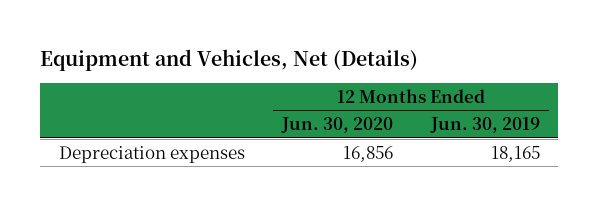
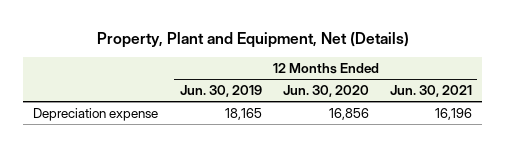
- Equipment and Vehicles, Net (Details)
+ Property, Plant and Equipment, Net (Details)
- | 12 Months Ended Jun. 30, 2020 | 12 Months Ended Jun. 30, 2019
+ | 12 Months Ended Jun. 30, 2019 | 12 Months Ended Jun. 30, 2020 | 12 Months Ended Jun. 30, 2021
- Depreciation expenses | 16,856 | 18,165
+ Depreciation expense | 18,165 | 16,856 | 16,196

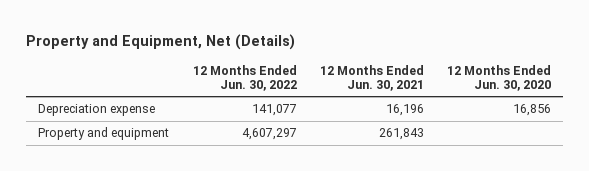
- Property, Plant and Equipment, Net (Details)
+ Property and Equipment, Net (Details)
- | 12 Months Ended Jun. 30, 2019 | 12 Months Ended Jun. 30, 2020 | 12 Months Ended Jun. 30, 2021
+ | 12 Months Ended Jun. 30, 2022 | 12 Months Ended Jun. 30, 2021 | 12 Months Ended Jun. 30, 2020
+ Property and equipment | 4,607,297 | 261,843 |

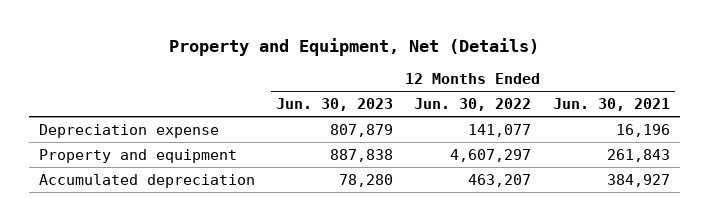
- | 12 Months Ended Jun. 30, 2022 | 12 Months Ended Jun. 30, 2021 | 12 Months Ended Jun. 30, 2020
+ | 12 Months Ended Jun. 30, 2023 | 12 Months Ended Jun. 30, 2022 | 12 Months Ended Jun. 30, 2021
+ Accumulated depreciation | 78,280 | 463,207 | 384,927

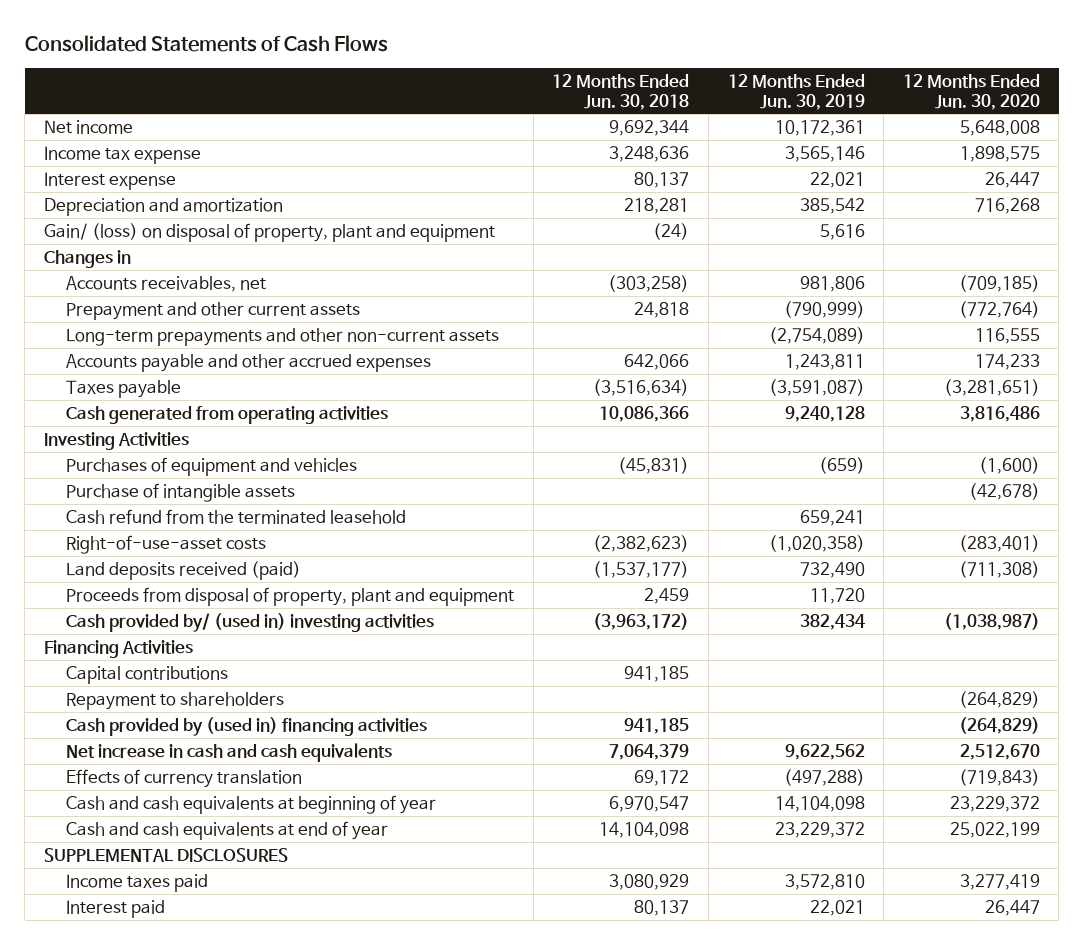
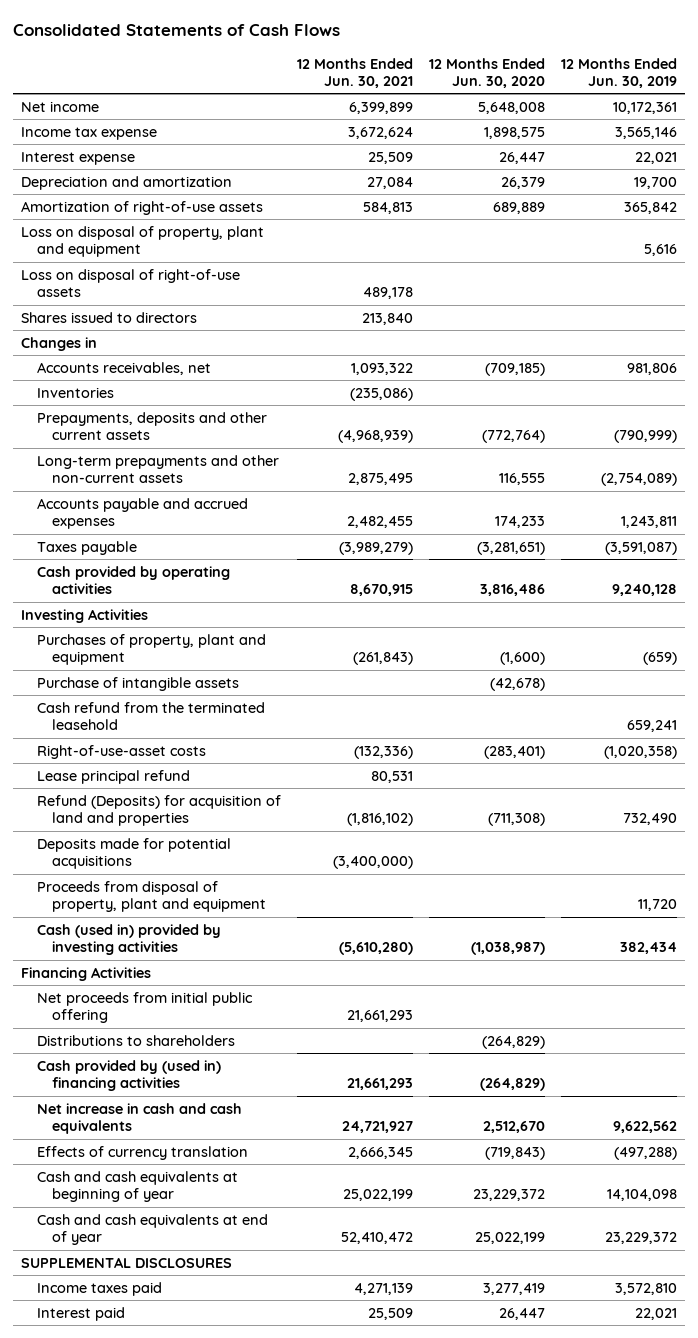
- | 12 Months Ended Jun. 30, 2018 | 12 Months Ended Jun. 30, 2019 | 12 Months Ended Jun. 30, 2020
+ | 12 Months Ended Jun. 30, 2021 | 12 Months Ended Jun. 30, 2020 | 12 Months Ended Jun. 30, 2019
- Depreciation and amortization | 218,281 | 385,542 | 716,268
- Gain/ (loss) on disposal of property, plant and equipment | (24) | 5,616 |
+ Depreciation and amortization | 27,084 | 26,379 | 19,700
+ Amortization of right-of-use assets | 584,813 | 689,889 | 365,842
+ Loss on disposal of property, plant and equipment | | | 5,616
+ Loss on disposal of right-of-use assets | 489,178 | |
+ Shares issued to directors | 213,840 | |
- Prepayment and other current assets | 24,818 | (790,999) | (772,764)
+ Inventories | (235,086) | |
+ Prepayments, deposits and other current assets | (4,968,939) | (772,764) | (790,999)
- Accounts payable and other accrued expenses | 642,066 | 1,243,811 | 174,233
+ Accounts payable and accrued expenses | 2,482,455 | 174,233 | 1,243,811
- Cash generated from operating activities | 10,086,366 | 9,240,128 | 3,816,486
+ Cash provided by operating activities | 8,670,915 | 3,816,486 | 9,240,128
- Purchases of equipment and vehicles | (45,831) | (659) | (1,600)
+ Purchases of property, plant and equipment | (261,843) | (1,600) | (659)
- Land deposits received (paid) | (1,537,177) | 732,490 | (711,308)
+ Lease principal refund | 80,531 | |
+ Refund (Deposits) for acquisition of land and properties | (1,816,102) | (711,308) | 732,490
+ Deposits made for potential acquisitions | (3,400,000) | |
- Cash provided by/ (used in) investing activities | (3,963,172) | 382,434 | (1,038,987)
+ Cash (used in) provided by investing activities | (5,610,280) | (1,038,987) | 382,434
- Capital contributions | 941,185 | |
- Repayment to shareholders | | | (264,829)
+ Net proceeds from initial public offering | 21,661,293 | |
+ Distributions to shareholders | | (264,829) |

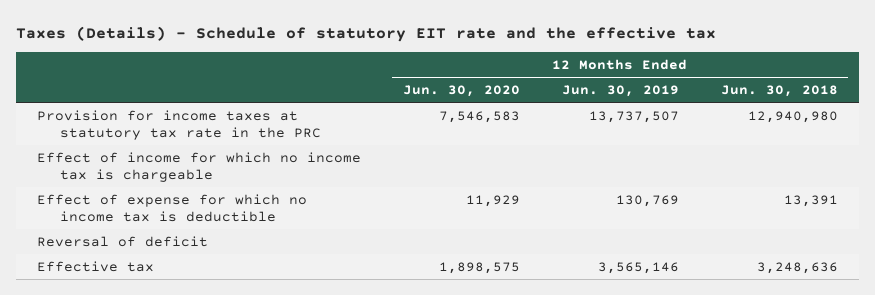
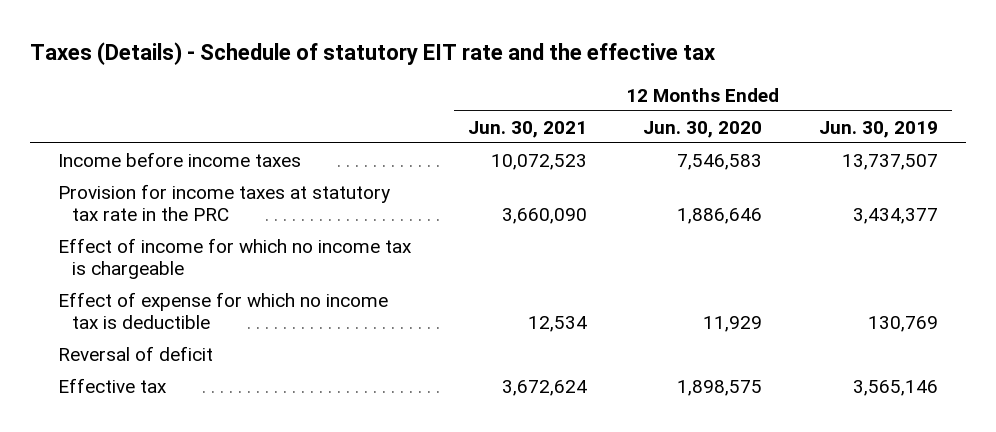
- | 12 Months Ended Jun. 30, 2020 | 12 Months Ended Jun. 30, 2019 | 12 Months Ended Jun. 30, 2018
+ | 12 Months Ended Jun. 30, 2021 | 12 Months Ended Jun. 30, 2020 | 12 Months Ended Jun. 30, 2019
- Provision for income taxes at statutory tax rate in the PRC | 7,546,583 | 13,737,507 | 12,940,980
+ Income before income taxes | 10,072,523 | 7,546,583 | 13,737,507
+ Provision for income taxes at statutory tax rate in the PRC | 3,660,090 | 1,886,646 | 3,434,377

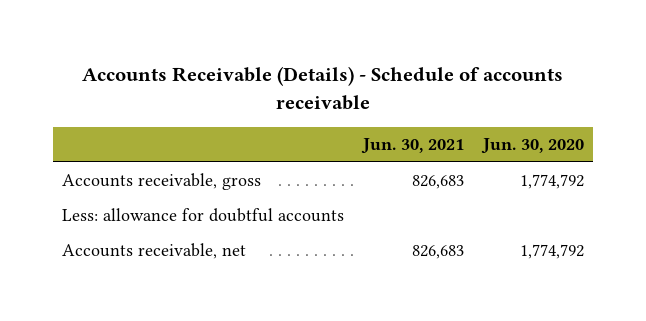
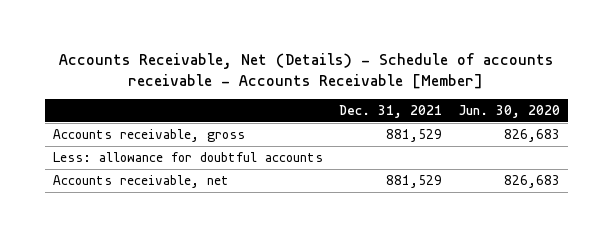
- Accounts Receivable (Details) - Schedule of accounts receivable
+ Accounts Receivable, Net (Details) - Schedule of accounts receivable - Accounts Receivable [Member]
- | Jun. 30, 2021 | Jun. 30, 2020
+ | Dec. 31, 2021 | Jun. 30, 2020
- Accounts receivable, gross | 826,683 | 1,774,792
+ Accounts receivable, gross | 881,529 | 826,683
- Accounts receivable, net | 826,683 | 1,774,792
+ Accounts receivable, net | 881,529 | 826,683

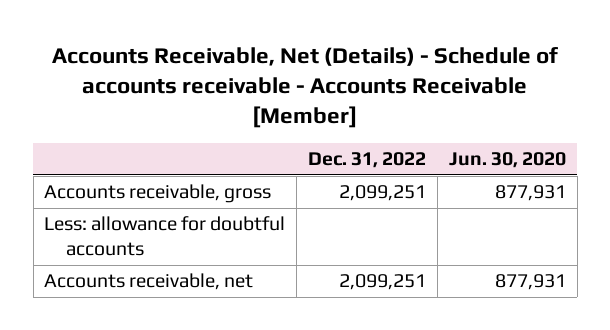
- | Dec. 31, 2021 | Jun. 30, 2020
+ | Dec. 31, 2022 | Jun. 30, 2020
- Accounts receivable, gross | 881,529 | 826,683
+ Accounts receivable, gross | 2,099,251 | 877,931
- Accounts receivable, net | 881,529 | 826,683
+ Accounts receivable, net | 2,099,251 | 877,931

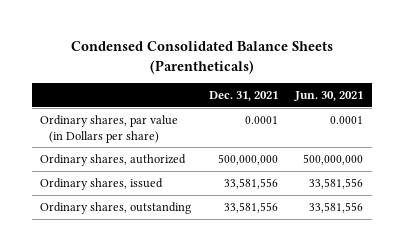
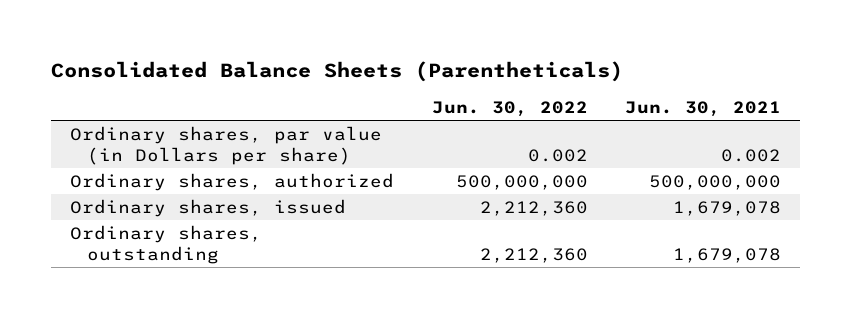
- Condensed Consolidated Balance Sheets (Parentheticals)
+ Consolidated Balance Sheets (Parentheticals)
- | Dec. 31, 2021 | Jun. 30, 2021
+ | Jun. 30, 2022 | Jun. 30, 2021
- Ordinary shares, par value (in Dollars per share) | 0.0001 | 0.0001
+ Ordinary shares, par value (in Dollars per share) | 0.002 | 0.002
- Ordinary shares, issued | 33,581,556 | 33,581,556
- Ordinary shares, outstanding | 33,581,556 | 33,581,556
+ Ordinary shares, issued | 2,212,360 | 1,679,078
+ Ordinary shares, outstanding | 2,212,360 | 1,679,078

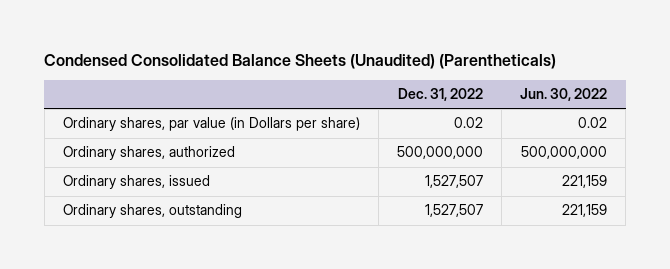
- Consolidated Balance Sheets (Parentheticals)
+ Condensed Consolidated Balance Sheets (Unaudited) (Parentheticals)
- | Jun. 30, 2022 | Jun. 30, 2021
+ | Dec. 31, 2022 | Jun. 30, 2022
- Ordinary shares, par value (in Dollars per share) | 0.002 | 0.002
+ Ordinary shares, par value (in Dollars per share) | 0.02 | 0.02
- Ordinary shares, issued | 2,212,360 | 1,679,078
- Ordinary shares, outstanding | 2,212,360 | 1,679,078
+ Ordinary shares, issued | 1,527,507 | 221,159
+ Ordinary shares, outstanding | 1,527,507 | 221,159

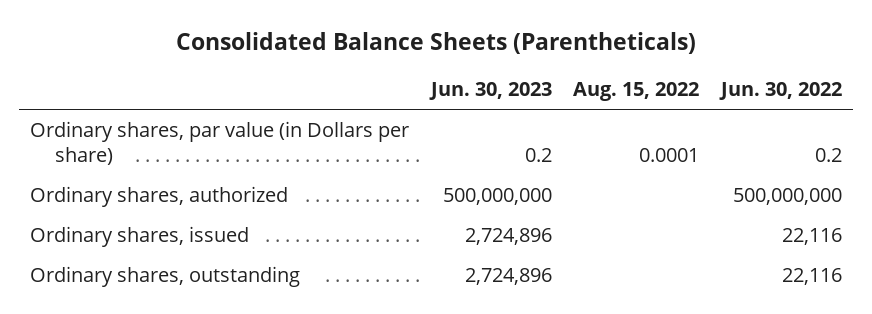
- Condensed Consolidated Balance Sheets (Unaudited) (Parentheticals)
+ Consolidated Balance Sheets (Parentheticals)
- | Dec. 31, 2022 | Jun. 30, 2022
+ | Jun. 30, 2023 | Aug. 15, 2022 | Jun. 30, 2022
- Ordinary shares, par value (in Dollars per share) | 0.02 | 0.02
+ Ordinary shares, par value (in Dollars per share) | 0.2 | 0.0001 | 0.2
- Ordinary shares, issued | 1,527,507 | 221,159
- Ordinary shares, outstanding | 1,527,507 | 221,159
+ Ordinary shares, issued | 2,724,896 | | 22,116
+ Ordinary shares, outstanding | 2,724,896 | | 22,116

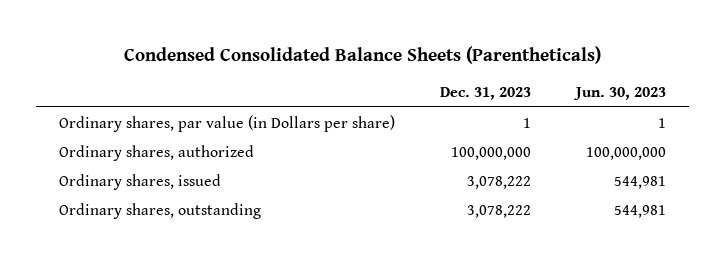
- Consolidated Balance Sheets (Parentheticals)
+ Condensed Consolidated Balance Sheets (Parentheticals)
- | Jun. 30, 2023 | Aug. 15, 2022 | Jun. 30, 2022
+ | Dec. 31, 2023 | Jun. 30, 2023
- Ordinary shares, par value (in Dollars per share) | 0.2 | 0.0001 | 0.2
- Ordinary shares, authorized | 500,000,000 | | 500,000,000
- Ordinary shares, issued | 2,724,896 | | 22,116
- Ordinary shares, outstanding | 2,724,896 | | 22,116
+ Ordinary shares, par value (in Dollars per share) | 1 | 1
+ Ordinary shares, authorized | 100,000,000 | 100,000,000
+ Ordinary shares, issued | 3,078,222 | 544,981
+ Ordinary shares, outstanding | 3,078,222 | 544,981

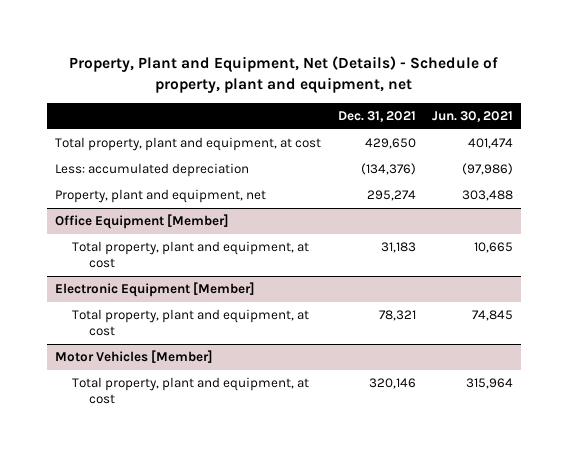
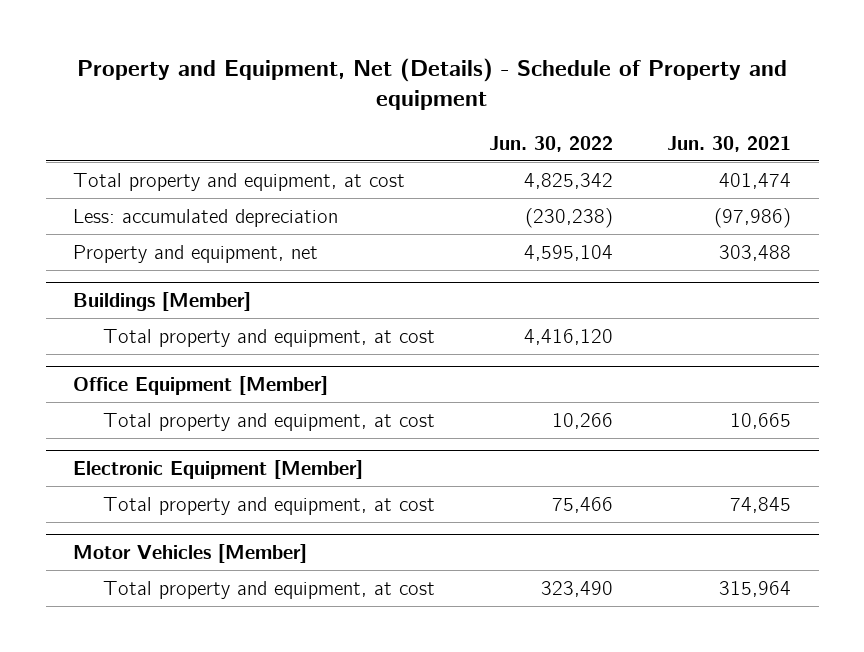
- Property, Plant and Equipment, Net (Details) - Schedule of property, plant and equipment, net
+ Property and Equipment, Net (Details) - Schedule of Property and equipment
- | Dec. 31, 2021 | Jun. 30, 2021
+ | Jun. 30, 2022 | Jun. 30, 2021
- Total property, plant and equipment, at cost | 429,650 | 401,474
+ Total property and equipment, at cost | 4,825,342 | 401,474
- Property, plant and equipment, net | 295,274 | 303,488
+ Property and equipment, net | 4,595,104 | 303,488
+ Buildings [Member]
+ Total property and equipment, at cost | 4,416,120 |
@ Office Equipment [Member]
- Total property, plant and equipment, at cost | 31,183 | 10,665
+ Total property and equipment, at cost | 10,266 | 10,665
@ Electronic Equipment [Member]
- Total property, plant and equipment, at cost | 78,321 | 74,845
+ Total property and equipment, at cost | 75,466 | 74,845
@ Motor Vehicles [Member]
- Total property, plant and equipment, at cost | 320,146 | 315,964
+ Total property and equipment, at cost | 323,490 | 315,964

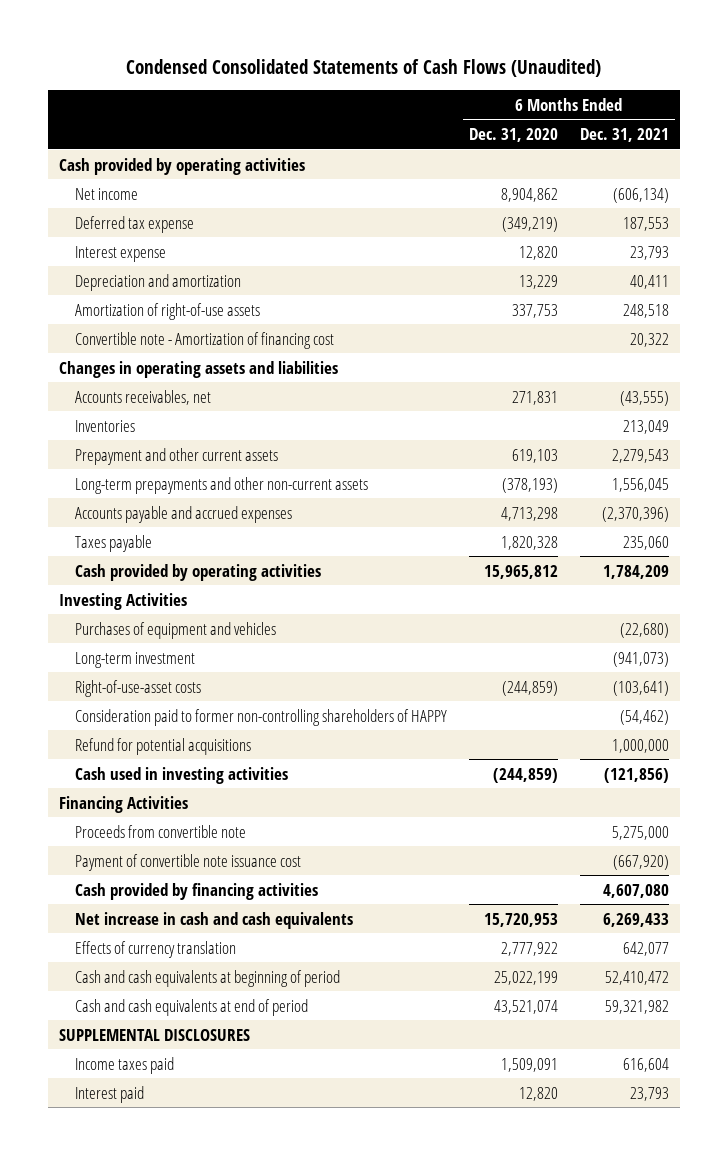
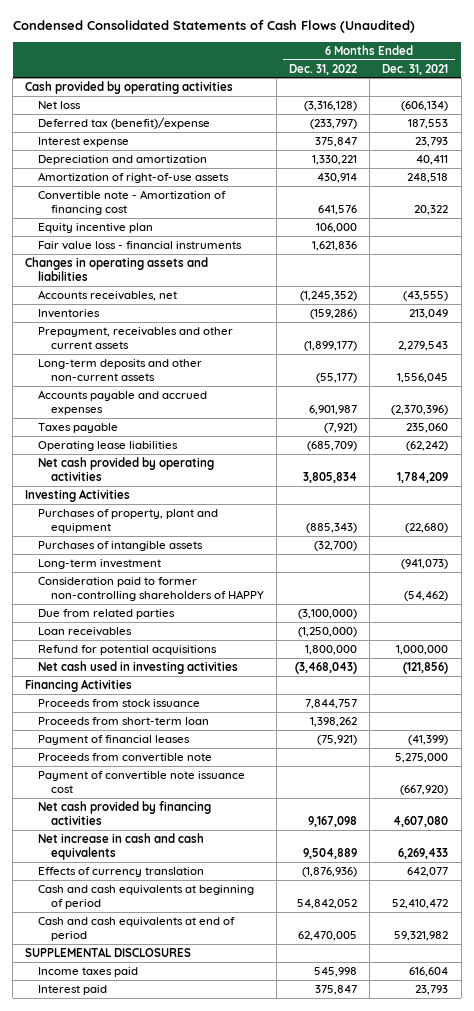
- | 6 Months Ended Dec. 31, 2020 | 6 Months Ended Dec. 31, 2021
+ | 6 Months Ended Dec. 31, 2022 | 6 Months Ended Dec. 31, 2021
- Net income | 8,904,862 | (606,134)
- Deferred tax expense | (349,219) | 187,553
+ Net loss | (3,316,128) | (606,134)
+ Deferred tax (benefit)/expense | (233,797) | 187,553
+ Equity incentive plan | 106,000 |
+ Fair value loss - financial instruments | 1,621,836 |
- Prepayment and other current assets | 619,103 | 2,279,543
- Long-term prepayments and other non-current assets | (378,193) | 1,556,045
+ Prepayment, receivables and other current assets | (1,899,177) | 2,279,543
+ Long-term deposits and other non-current assets | (55,177) | 1,556,045
- Cash provided by operating activities | 15,965,812 | 1,784,209
+ Operating lease liabilities | (685,709) | (62,242)
+ Net cash provided by operating activities | 3,805,834 | 1,784,209
- Purchases of equipment and vehicles | | (22,680)
+ Purchases of property, plant and equipment | (885,343) | (22,680)
+ Purchases of intangible assets | (32,700) |
- Right-of-use-asset costs | (244,859) | (103,641)
+ Due from related parties | (3,100,000) |
+ Loan receivables | (1,250,000) |
- Cash used in investing activities | (244,859) | (121,856)
+ Net cash used in investing activities | (3,468,043) | (121,856)
+ Proceeds from stock issuance | 7,844,757 |
+ Proceeds from short-term loan | 1,398,262 |
+ Payment of financial leases | (75,921) | (41,399)
- Cash provided by financing activities | | 4,607,080
+ Net cash provided by financing activities | 9,167,098 | 4,607,080

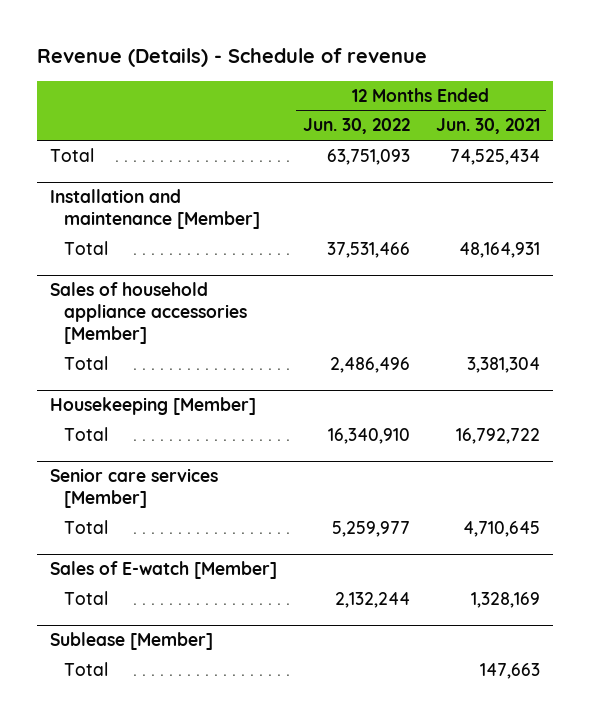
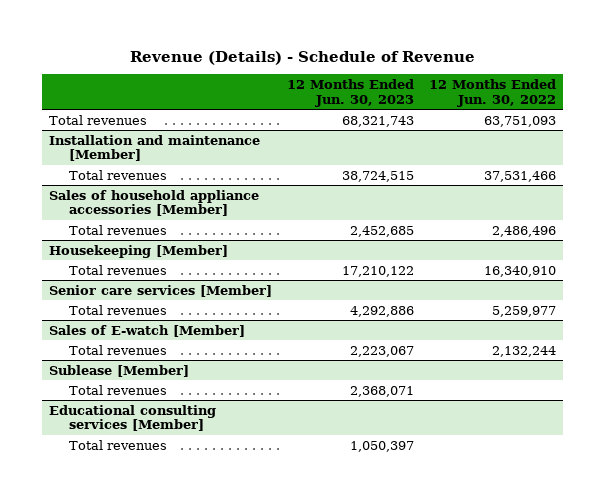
- Revenue (Details) - Schedule of revenue
+ Revenue (Details) - Schedule of Revenue
- | 12 Months Ended Jun. 30, 2022 | 12 Months Ended Jun. 30, 2021
+ | 12 Months Ended Jun. 30, 2023 | 12 Months Ended Jun. 30, 2022
- Total | 63,751,093 | 74,525,434
+ Total revenues | 68,321,743 | 63,751,093
@ Installation and maintenance [Member]
- Total | 37,531,466 | 48,164,931
+ Total revenues | 38,724,515 | 37,531,466
@ Sales of household appliance accessories [Member]
- Total | 2,486,496 | 3,381,304
+ Total revenues | 2,452,685 | 2,486,496
@ Housekeeping [Member]
- Total | 16,340,910 | 16,792,722
+ Total revenues | 17,210,122 | 16,340,910
@ Senior care services [Member]
- Total | 5,259,977 | 4,710,645
+ Total revenues | 4,292,886 | 5,259,977
@ Sales of E-watch [Member]
- Total | 2,132,244 | 1,328,169
+ Total revenues | 2,223,067 | 2,132,244
@ Sublease [Member]
- Total | | 147,663
+ Total revenues | 2,368,071 |
+ Educational consulting services [Member]
+ Total revenues | 1,050,397 |

